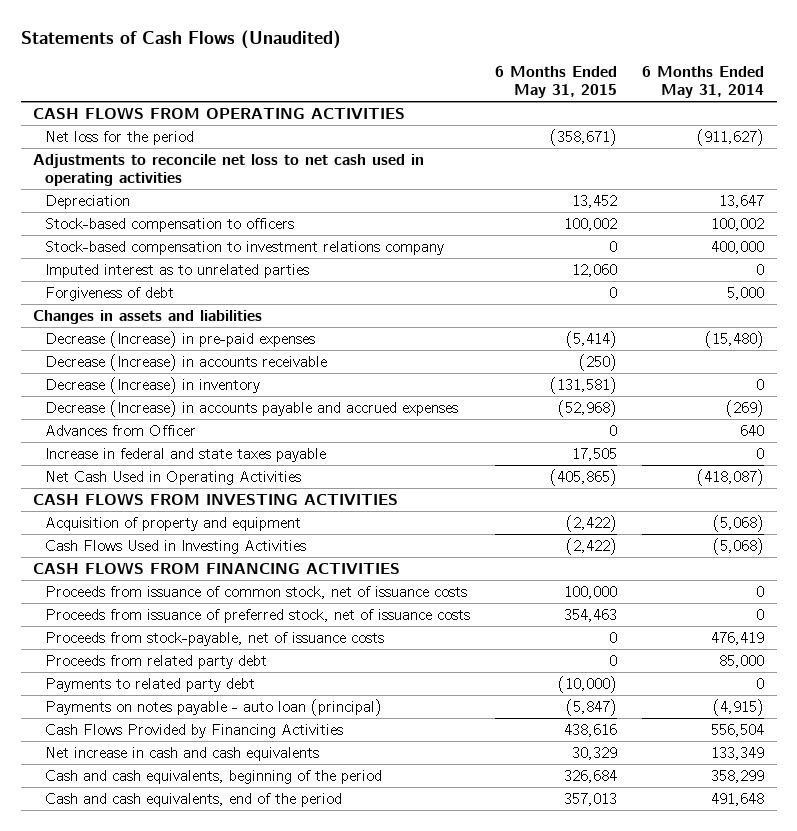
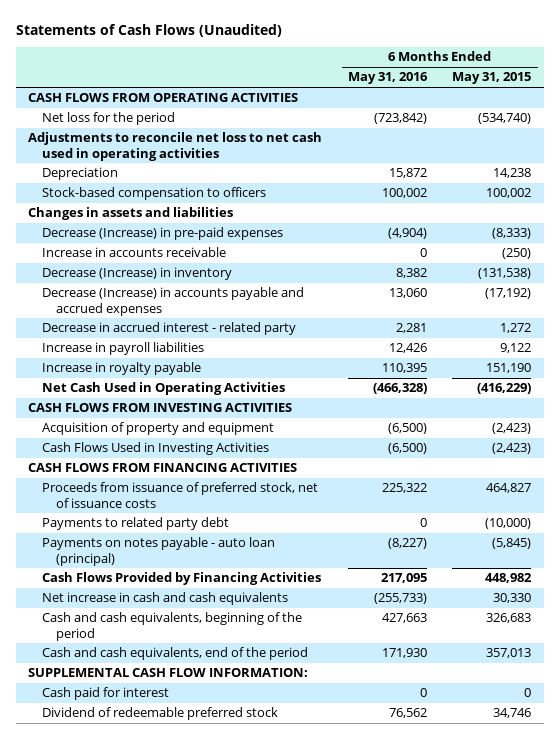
- | 6 Months Ended May 31, 2015 | 6 Months Ended May 31, 2014
+ | 6 Months Ended May 31, 2016 | 6 Months Ended May 31, 2015
- Net loss for the period | (358,671) | (911,627)
+ Net loss for the period | (723,842) | (534,740)
- Depreciation | 13,452 | 13,647
+ Depreciation | 15,872 | 14,238
- Stock-based compensation to investment relations company | 0 | 400,000
- Imputed interest as to unrelated parties | 12,060 | 0
- Forgiveness of debt | 0 | 5,000
- Decrease (Increase) in pre-paid expenses | (5,414) | (15,480)
- Decrease (Increase) in accounts receivable | (250) |
- Decrease (Increase) in inventory | (131,581) | 0
- Decrease (Increase) in accounts payable and accrued expenses | (52,968) | (269)
- Advances from Officer | 0 | 640
- Increase in federal and state taxes payable | 17,505 | 0
- Net Cash Used in Operating Activities | (405,865) | (418,087)
+ Decrease (Increase) in pre-paid expenses | (4,904) | (8,333)
+ Increase in accounts receivable | 0 | (250)
+ Decrease (Increase) in inventory | 8,382 | (131,538)
+ Decrease (Increase) in accounts payable and accrued expenses | 13,060 | (17,192)
+ Decrease in accrued interest - related party | 2,281 | 1,272
+ Increase in payroll liabilities | 12,426 | 9,122
+ Increase in royalty payable | 110,395 | 151,190
+ Net Cash Used in Operating Activities | (466,328) | (416,229)
- Acquisition of property and equipment | (2,422) | (5,068)
- Cash Flows Used in Investing Activities | (2,422) | (5,068)
+ Acquisition of property and equipment | (6,500) | (2,423)
+ Cash Flows Used in Investing Activities | (6,500) | (2,423)
- Proceeds from issuance of common stock, net of issuance costs | 100,000 | 0
- Proceeds from issuance of preferred stock, net of issuance costs | 354,463 | 0
- Proceeds from stock-payable, net of issuance costs | 0 | 476,419
- Proceeds from related party debt | 0 | 85,000
+ Proceeds from issuance of preferred stock, net of issuance costs | 225,322 | 464,827
- Payments on notes payable - auto loan (principal) | (5,847) | (4,915)
- Cash Flows Provided by Financing Activities | 438,616 | 556,504
- Net increase in cash and cash equivalents | 30,329 | 133,349
- Cash and cash equivalents, beginning of the period | 326,684 | 358,299
+ Payments on notes payable - auto loan (principal) | (8,227) | (5,845)
+ Cash Flows Provided by Financing Activities | 217,095 | 448,982
+ Net increase in cash and cash equivalents | (255,733) | 30,330
+ Cash and cash equivalents, beginning of the period | 427,663 | 326,683
+ SUPPLEMENTAL CASH FLOW INFORMATION:
+ Cash paid for interest | 0 | 0
+ Dividend of redeemable preferred stock | 76,562 | 34,746

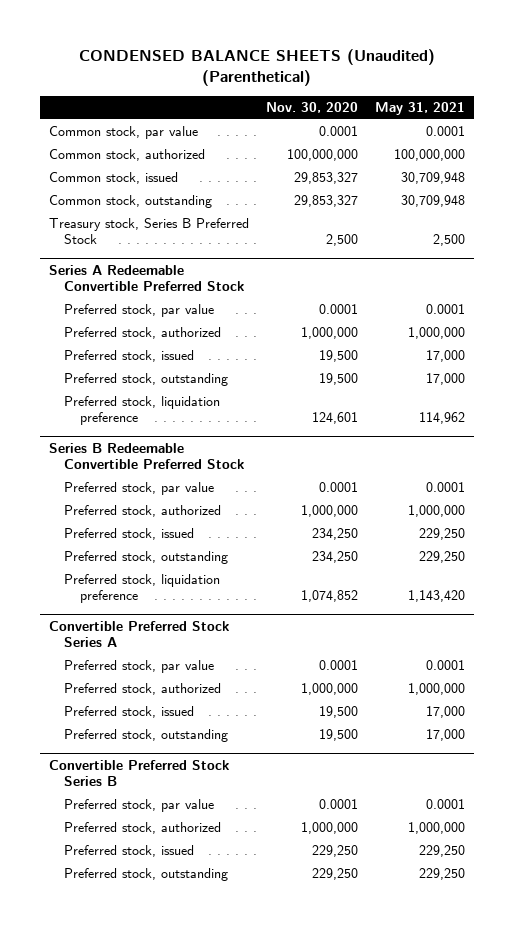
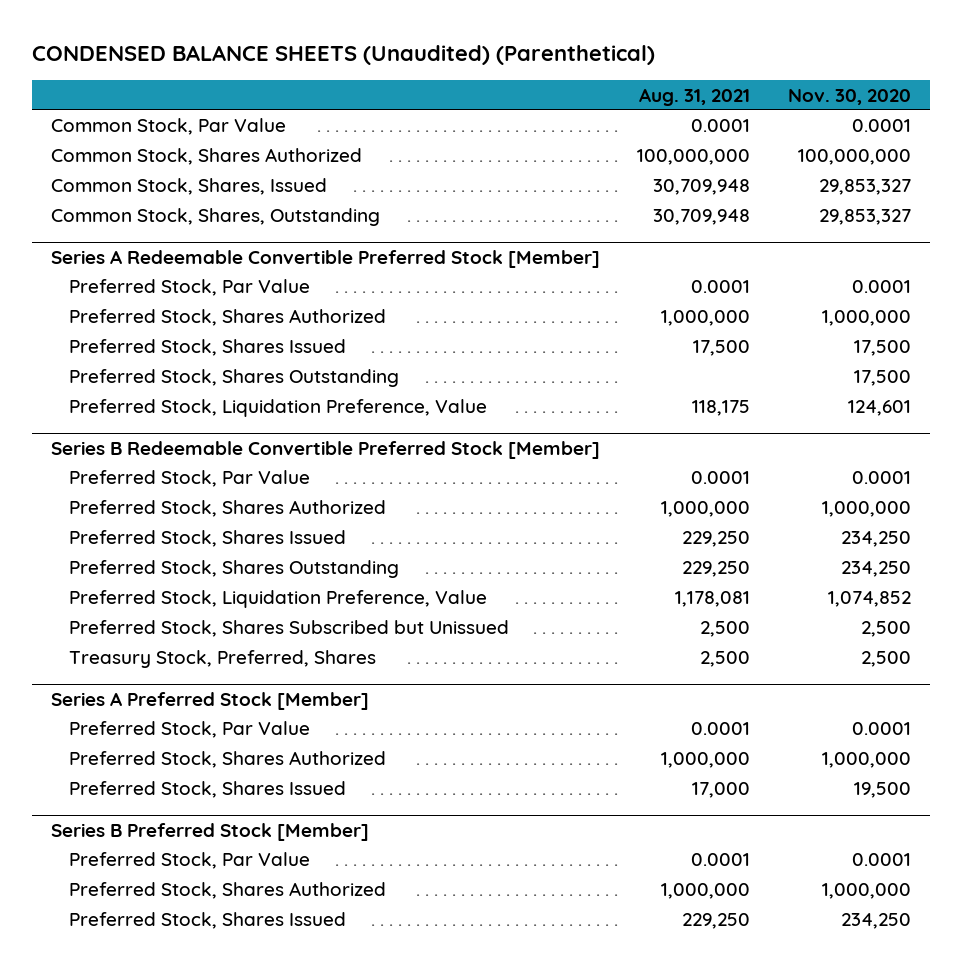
- | Nov. 30, 2020 | May 31, 2021
+ | Aug. 31, 2021 | Nov. 30, 2020
- Common stock, par value | 0.0001 | 0.0001
- Common stock, authorized | 100,000,000 | 100,000,000
- Common stock, issued | 29,853,327 | 30,709,948
- Common stock, outstanding | 29,853,327 | 30,709,948
- Treasury stock, Series B Preferred Stock | 2,500 | 2,500
- Series A Redeemable Convertible Preferred Stock
- Preferred stock, par value | 0.0001 | 0.0001
- Preferred stock, authorized | 1,000,000 | 1,000,000
- Preferred stock, issued | 19,500 | 17,000
- Preferred stock, outstanding | 19,500 | 17,000
- Preferred stock, liquidation preference | 124,601 | 114,962
- Series B Redeemable Convertible Preferred Stock
- Preferred stock, par value | 0.0001 | 0.0001
- Preferred stock, authorized | 1,000,000 | 1,000,000
- Preferred stock, issued | 234,250 | 229,250
- Preferred stock, outstanding | 234,250 | 229,250
- Preferred stock, liquidation preference | 1,074,852 | 1,143,420
- Convertible Preferred Stock Series A
- Preferred stock, par value | 0.0001 | 0.0001
- Preferred stock, authorized | 1,000,000 | 1,000,000
- Preferred stock, issued | 19,500 | 17,000
- Preferred stock, outstanding | 19,500 | 17,000
- Convertible Preferred Stock Series B
- Preferred stock, par value | 0.0001 | 0.0001
- Preferred stock, authorized | 1,000,000 | 1,000,000
- Preferred stock, issued | 229,250 | 229,250
- Preferred stock, outstanding | 229,250 | 229,250
+ Common Stock, Par Value | 0.0001 | 0.0001
+ Common Stock, Shares Authorized | 100,000,000 | 100,000,000
+ Common Stock, Shares, Issued | 30,709,948 | 29,853,327
+ Common Stock, Shares, Outstanding | 30,709,948 | 29,853,327
+ Series A Redeemable Convertible Preferred Stock [Member]
+ Preferred Stock, Par Value | 0.0001 | 0.0001
+ Preferred Stock, Shares Authorized | 1,000,000 | 1,000,000
+ Preferred Stock, Shares Issued | 17,500 | 17,500
+ Preferred Stock, Shares Outstanding | | 17,500
+ Preferred Stock, Liquidation Preference, Value | 118,175 | 124,601
+ Series B Redeemable Convertible Preferred Stock [Member]
+ Preferred Stock, Par Value | 0.0001 | 0.0001
+ Preferred Stock, Shares Authorized | 1,000,000 | 1,000,000
+ Preferred Stock, Shares Issued | 229,250 | 234,250
+ Preferred Stock, Shares Outstanding | 229,250 | 234,250
+ Preferred Stock, Liquidation Preference, Value | 1,178,081 | 1,074,852
+ Preferred Stock, Shares Subscribed but Unissued | 2,500 | 2,500
+ Treasury Stock, Preferred, Shares | 2,500 | 2,500
+ Series A Preferred Stock [Member]
+ Preferred Stock, Par Value | 0.0001 | 0.0001
+ Preferred Stock, Shares Authorized | 1,000,000 | 1,000,000
+ Preferred Stock, Shares Issued | 17,000 | 19,500
+ Series B Preferred Stock [Member]
+ Preferred Stock, Par Value | 0.0001 | 0.0001
+ Preferred Stock, Shares Authorized | 1,000,000 | 1,000,000
+ Preferred Stock, Shares Issued | 229,250 | 234,250

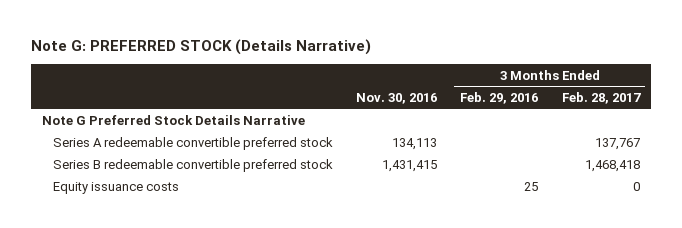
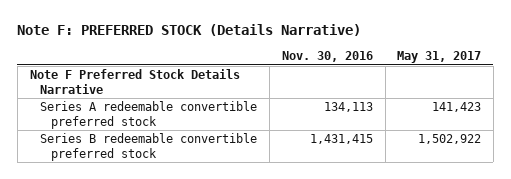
- Note G: PREFERRED STOCK (Details Narrative)
+ Note F: PREFERRED STOCK (Details Narrative)
- | Nov. 30, 2016 | 3 Months Ended Feb. 29, 2016 | 3 Months Ended Feb. 28, 2017
+ | Nov. 30, 2016 | May 31, 2017
- Note G Preferred Stock Details Narrative
+ Note F Preferred Stock Details Narrative
- Equity issuance costs | | 25 | 0

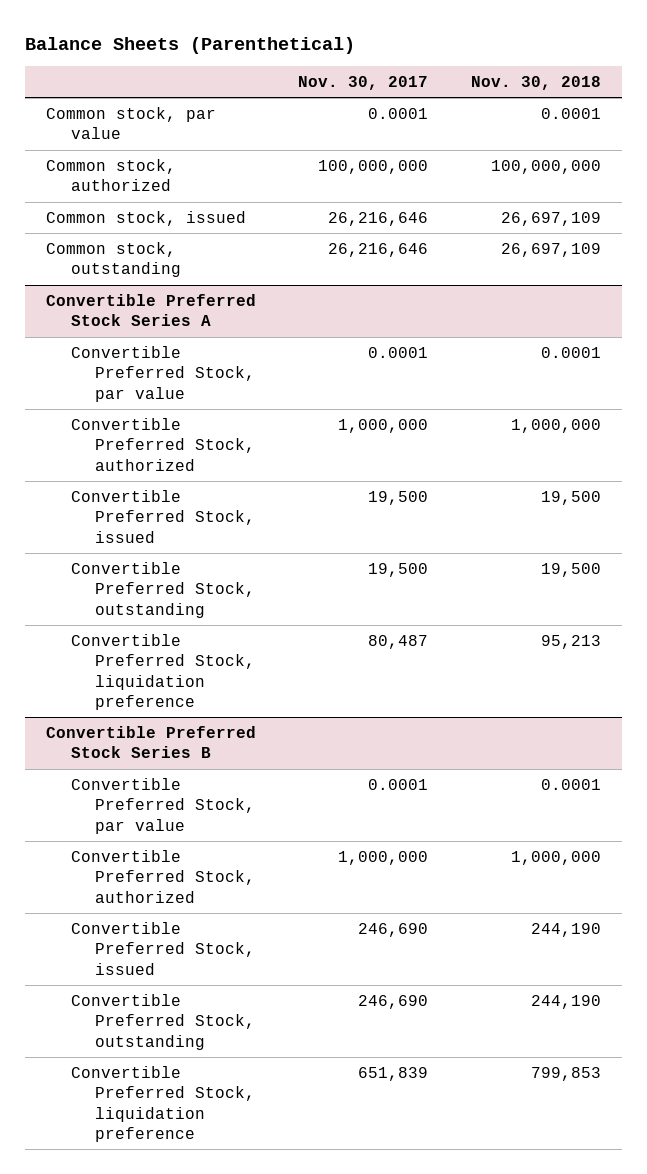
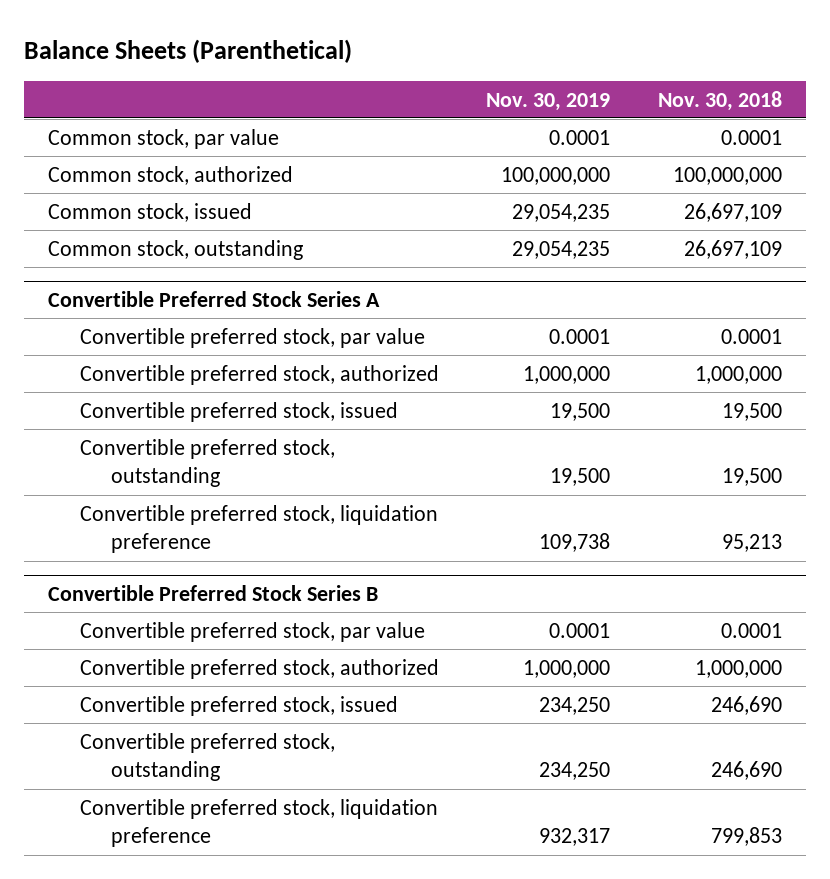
- | Nov. 30, 2017 | Nov. 30, 2018
+ | Nov. 30, 2019 | Nov. 30, 2018
@ Convertible Preferred Stock Series A
- Convertible Preferred Stock, par value | 0.0001 | 0.0001
- Convertible Preferred Stock, authorized | 1,000,000 | 1,000,000
- Convertible Preferred Stock, issued | 19,500 | 19,500
- Convertible Preferred Stock, outstanding | 19,500 | 19,500
- Convertible Preferred Stock, liquidation preference | 80,487 | 95,213
+ Convertible preferred stock, par value | 0.0001 | 0.0001
+ Convertible preferred stock, authorized | 1,000,000 | 1,000,000
+ Convertible preferred stock, issued | 19,500 | 19,500
+ Convertible preferred stock, outstanding | 19,500 | 19,500
+ Convertible preferred stock, liquidation preference | 109,738 | 95,213
@ Convertible Preferred Stock Series B
- Convertible Preferred Stock, par value | 0.0001 | 0.0001
- Convertible Preferred Stock, authorized | 1,000,000 | 1,000,000
- Convertible Preferred Stock, issued | 246,690 | 244,190
- Convertible Preferred Stock, outstanding | 246,690 | 244,190
- Convertible Preferred Stock, liquidation preference | 651,839 | 799,853
+ Convertible preferred stock, par value | 0.0001 | 0.0001
+ Convertible preferred stock, authorized | 1,000,000 | 1,000,000
+ Convertible preferred stock, issued | 234,250 | 246,690
+ Convertible preferred stock, outstanding | 234,250 | 246,690
+ Convertible preferred stock, liquidation preference | 932,317 | 799,853

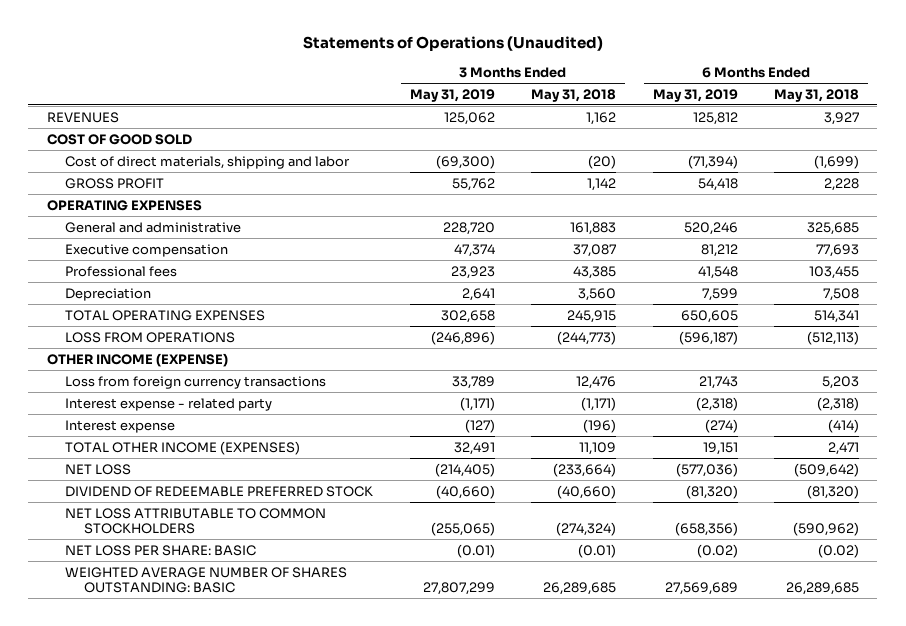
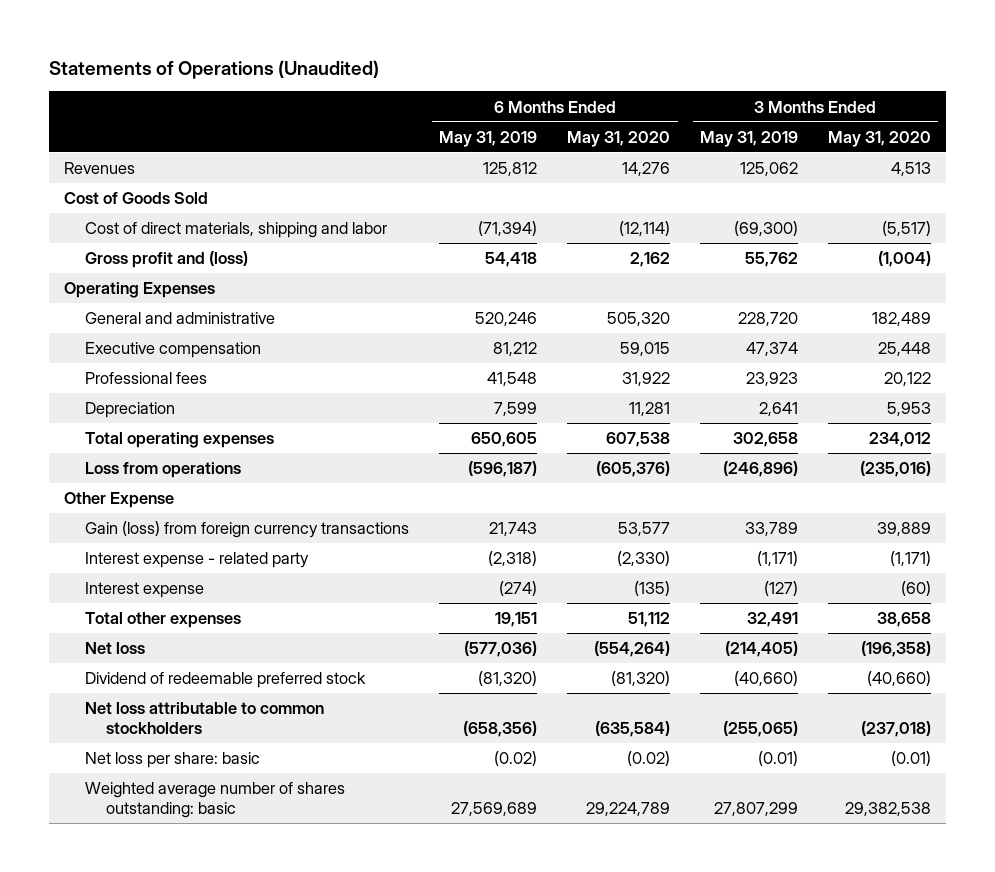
- | 3 Months Ended May 31, 2019 | 3 Months Ended May 31, 2018 | 6 Months Ended May 31, 2019 | 6 Months Ended May 31, 2018
+ | 6 Months Ended May 31, 2019 | 6 Months Ended May 31, 2020 | 3 Months Ended May 31, 2019 | 3 Months Ended May 31, 2020
- REVENUES | 125,062 | 1,162 | 125,812 | 3,927
- COST OF GOOD SOLD
+ Revenues | 125,812 | 14,276 | 125,062 | 4,513
+ Cost of Goods Sold
- GROSS PROFIT | 55,762 | 1,142 | 54,418 | 2,228
- OPERATING EXPENSES
+ Gross profit and (loss) | 54,418 | 2,162 | 55,762 | (1,004)
+ Operating Expenses
- TOTAL OPERATING EXPENSES | 302,658 | 245,915 | 650,605 | 514,341
- LOSS FROM OPERATIONS | (246,896) | (244,773) | (596,187) | (512,113)
- OTHER INCOME (EXPENSE)
- Loss from foreign currency transactions | 33,789 | 12,476 | 21,743 | 5,203
+ Total operating expenses | 650,605 | 607,538 | 302,658 | 234,012
+ Loss from operations | (596,187) | (605,376) | (246,896) | (235,016)
+ Other Expense
+ Gain (loss) from foreign currency transactions | 21,743 | 53,577 | 33,789 | 39,889
- TOTAL OTHER INCOME (EXPENSES) | 32,491 | 11,109 | 19,151 | 2,471
- NET LOSS | (214,405) | (233,664) | (577,036) | (509,642)
- DIVIDEND OF REDEEMABLE PREFERRED STOCK | (40,660) | (40,660) | (81,320) | (81,320)
- NET LOSS ATTRIBUTABLE TO COMMON STOCKHOLDERS | (255,065) | (274,324) | (658,356) | (590,962)
- NET LOSS PER SHARE: BASIC | (0.01) | (0.01) | (0.02) | (0.02)
- WEIGHTED AVERAGE NUMBER OF SHARES OUTSTANDING: BASIC | 27,807,299 | 26,289,685 | 27,569,689 | 26,289,685
+ Total other expenses | 19,151 | 51,112 | 32,491 | 38,658
+ Net loss | (577,036) | (554,264) | (214,405) | (196,358)
+ Dividend of redeemable preferred stock | (81,320) | (81,320) | (40,660) | (40,660)
+ Net loss attributable to common stockholders | (658,356) | (635,584) | (255,065) | (237,018)
+ Net loss per share: basic | (0.02) | (0.02) | (0.01) | (0.01)
+ Weighted average number of shares outstanding: basic | 27,569,689 | 29,224,789 | 27,807,299 | 29,382,538

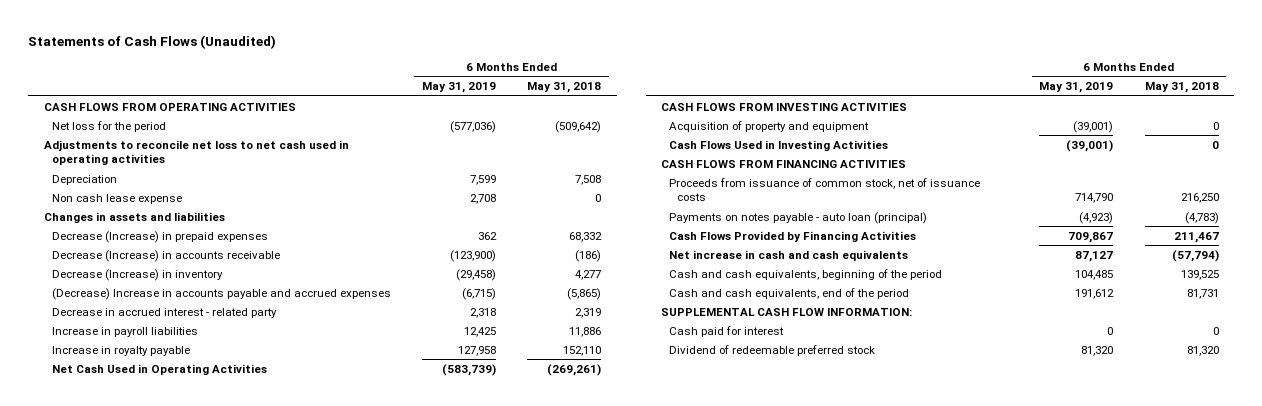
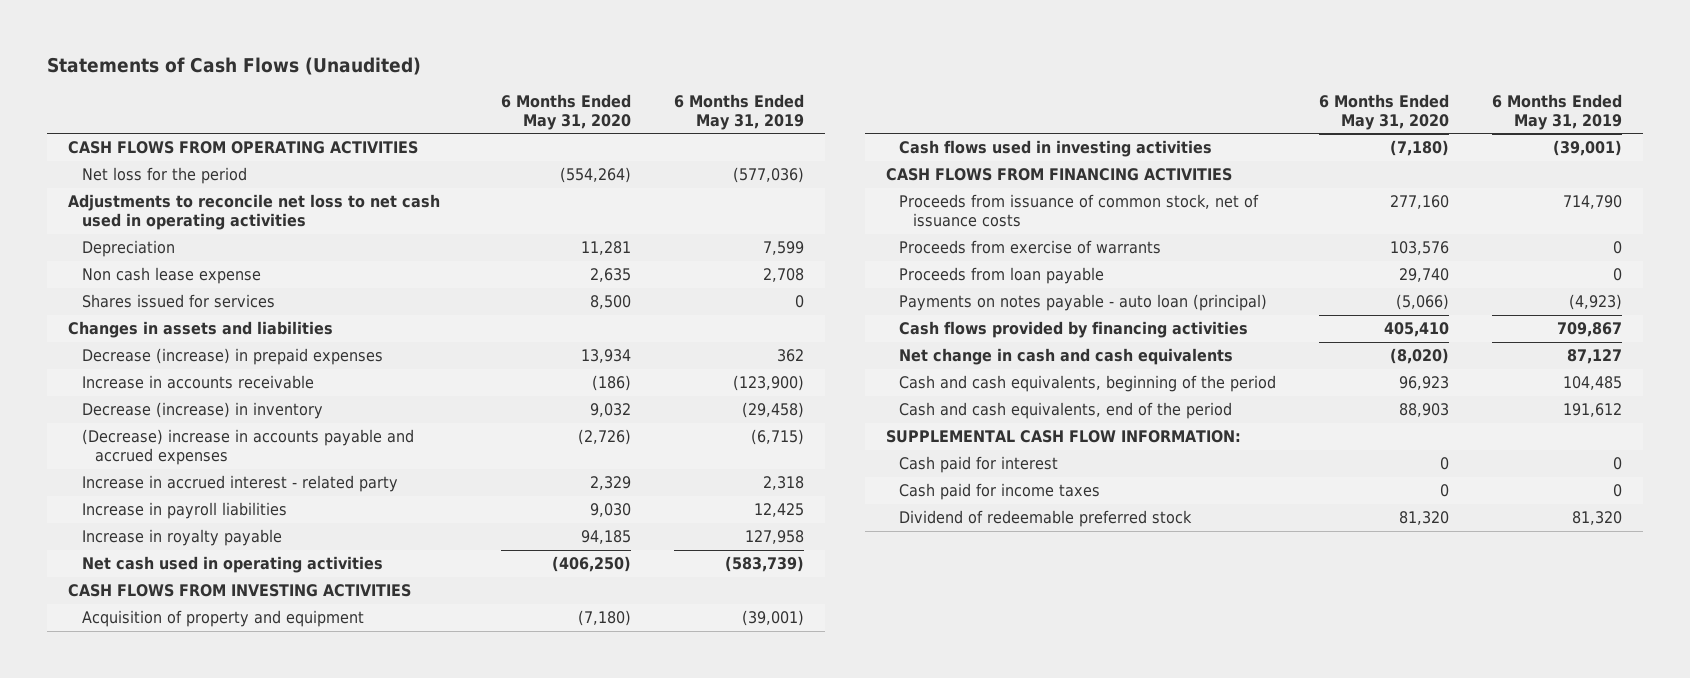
- | 6 Months Ended May 31, 2019 | 6 Months Ended May 31, 2018
+ | 6 Months Ended May 31, 2020 | 6 Months Ended May 31, 2019
+ Shares issued for services | 8,500 | 0
- Decrease (Increase) in prepaid expenses | 362 | 68,332
- Decrease (Increase) in accounts receivable | (123,900) | (186)
- Decrease (Increase) in inventory | (29,458) | 4,277
- (Decrease) Increase in accounts payable and accrued expenses | (6,715) | (5,865)
- Decrease in accrued interest - related party | 2,318 | 2,319
+ Decrease (increase) in prepaid expenses | 13,934 | 362
+ Increase in accounts receivable | (186) | (123,900)
+ Decrease (increase) in inventory | 9,032 | (29,458)
+ (Decrease) increase in accounts payable and accrued expenses | (2,726) | (6,715)
+ Increase in accrued interest - related party | 2,329 | 2,318
- Net Cash Used in Operating Activities | (583,739) | (269,261)
+ Net cash used in operating activities | (406,250) | (583,739)
- Cash Flows Used in Investing Activities | (39,001) | 0
+ Cash flows used in investing activities | (7,180) | (39,001)
+ Proceeds from exercise of warrants | 103,576 | 0
+ Proceeds from loan payable | 29,740 | 0
- Cash Flows Provided by Financing Activities | 709,867 | 211,467
- Net increase in cash and cash equivalents | 87,127 | (57,794)
+ Cash flows provided by financing activities | 405,410 | 709,867
+ Net change in cash and cash equivalents | (8,020) | 87,127
+ Cash paid for income taxes | 0 | 0

